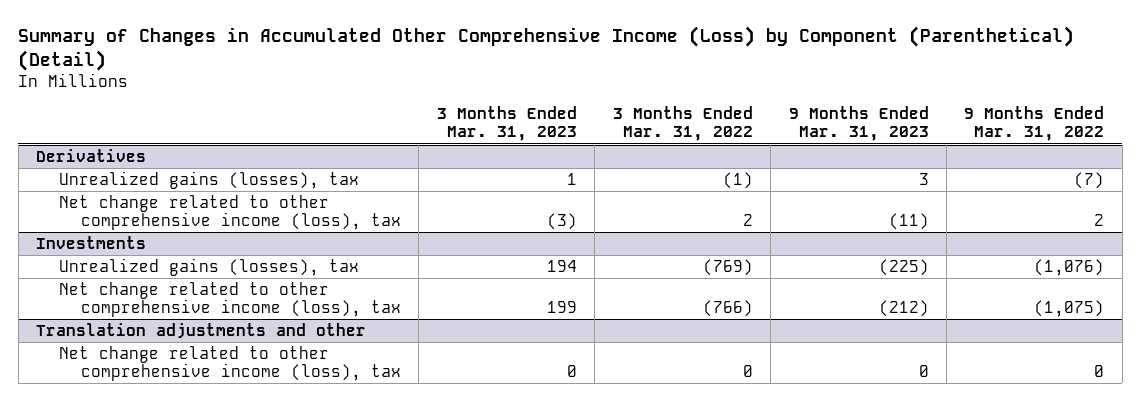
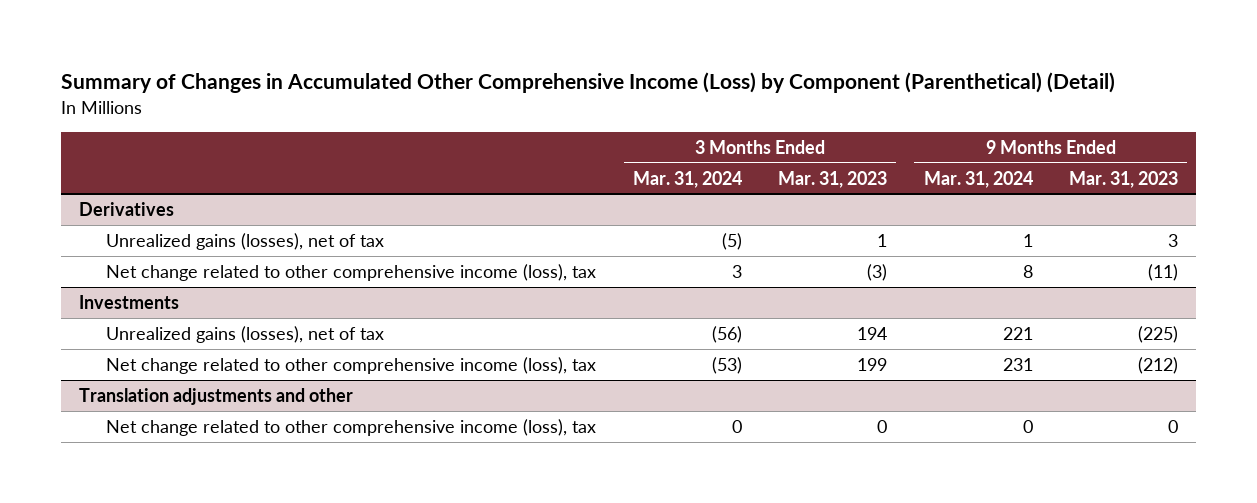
- | 3 Months Ended Mar. 31, 2023 | 3 Months Ended Mar. 31, 2022 | 9 Months Ended Mar. 31, 2023 | 9 Months Ended Mar. 31, 2022
+ | 3 Months Ended Mar. 31, 2024 | 3 Months Ended Mar. 31, 2023 | 9 Months Ended Mar. 31, 2024 | 9 Months Ended Mar. 31, 2023
@ Derivatives
- Unrealized gains (losses), tax | 1 | (1) | 3 | (7)
+ Unrealized gains (losses), net of tax | (5) | 1 | 1 | 3
@ Investments
- Unrealized gains (losses), tax | 194 | (769) | (225) | (1,076)
+ Unrealized gains (losses), net of tax | (56) | 194 | 221 | (225)

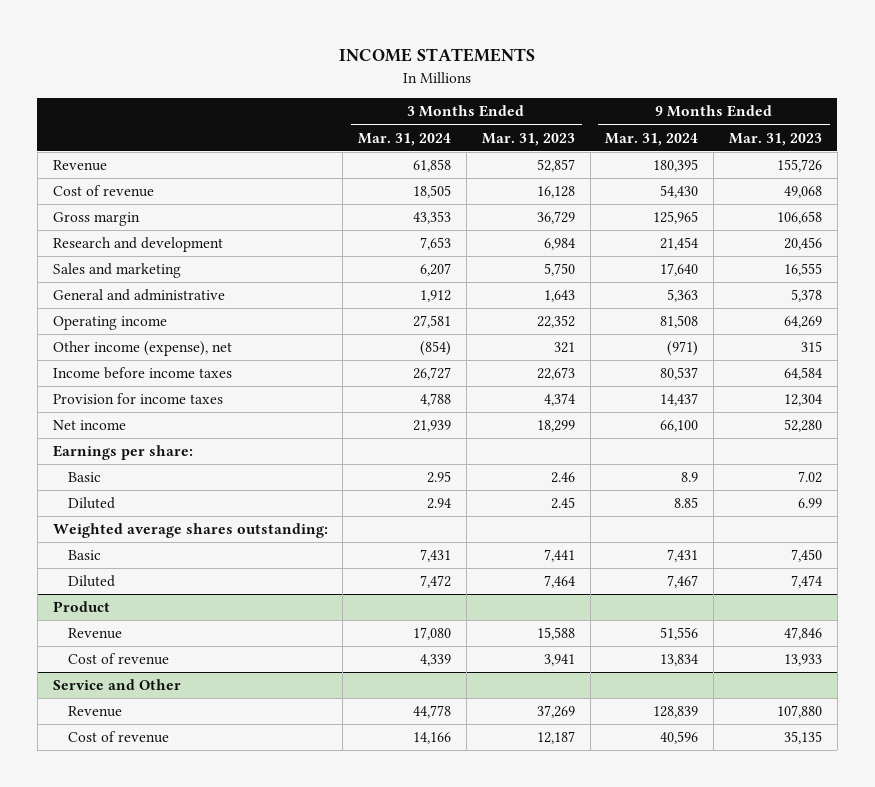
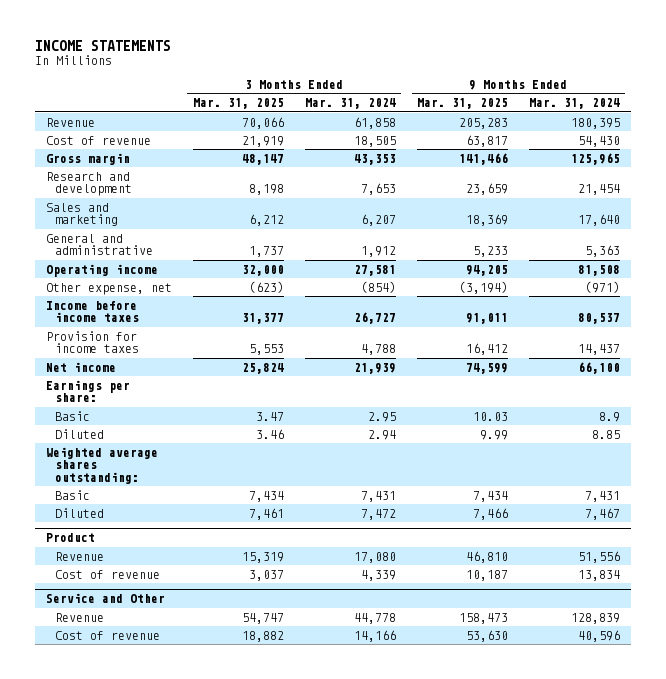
- | 3 Months Ended Mar. 31, 2024 | 3 Months Ended Mar. 31, 2023 | 9 Months Ended Mar. 31, 2024 | 9 Months Ended Mar. 31, 2023
+ | 3 Months Ended Mar. 31, 2025 | 3 Months Ended Mar. 31, 2024 | 9 Months Ended Mar. 31, 2025 | 9 Months Ended Mar. 31, 2024
- Other income (expense), net | (854) | 321 | (971) | 315
+ Other expense, net | (623) | (854) | (3,194) | (971)

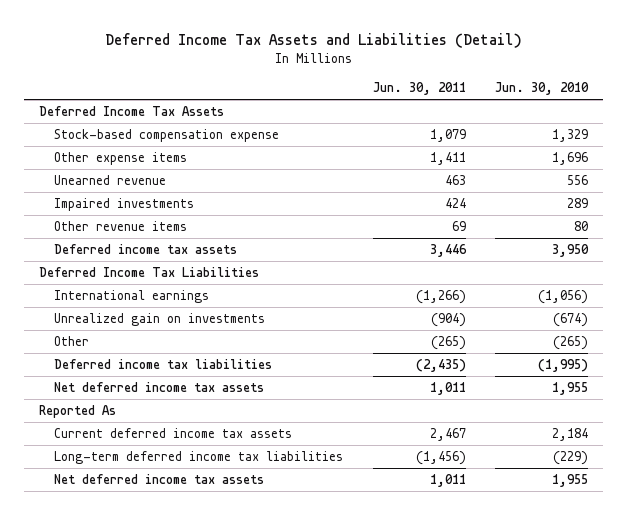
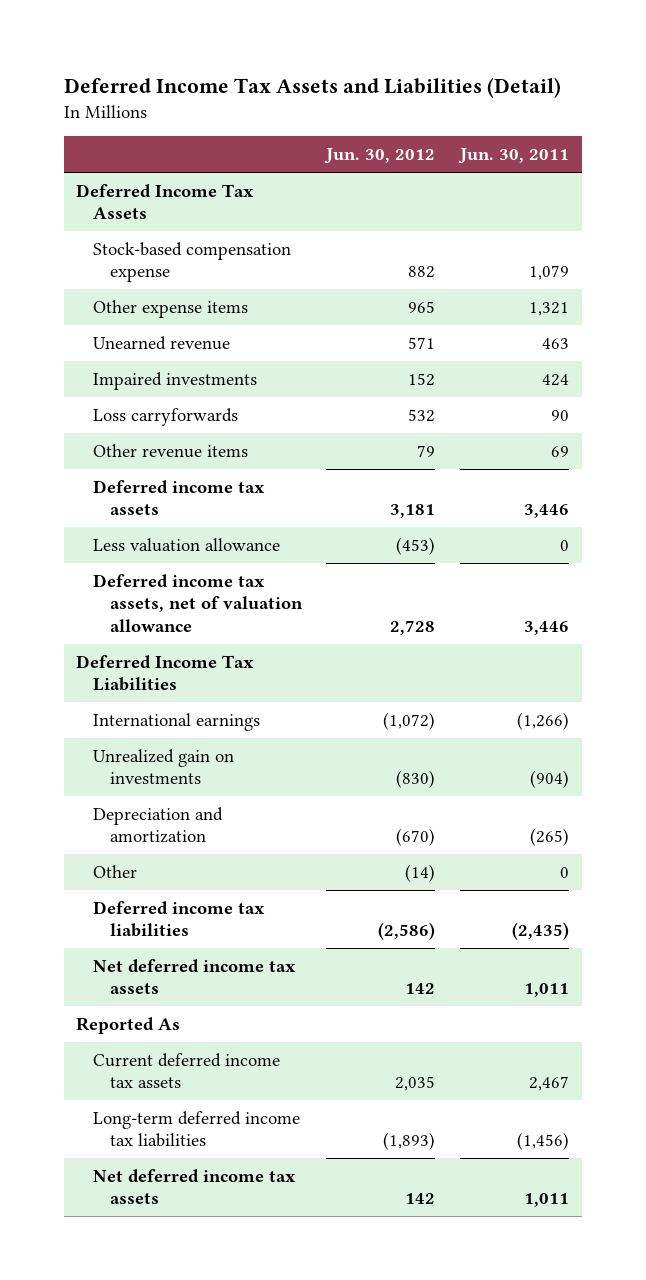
- | Jun. 30, 2011 | Jun. 30, 2010
+ | Jun. 30, 2012 | Jun. 30, 2011
- Other expense items | 1,411 | 1,696
+ Other expense items | 965 | 1,321
+ Loss carryforwards | 532 | 90
+ Less valuation allowance | (453) | 0
+ Deferred income tax assets, net of valuation allowance | 2,728 | 3,446
- Other | (265) | (265)
+ Depreciation and amortization | (670) | (265)
+ Other | (14) | 0

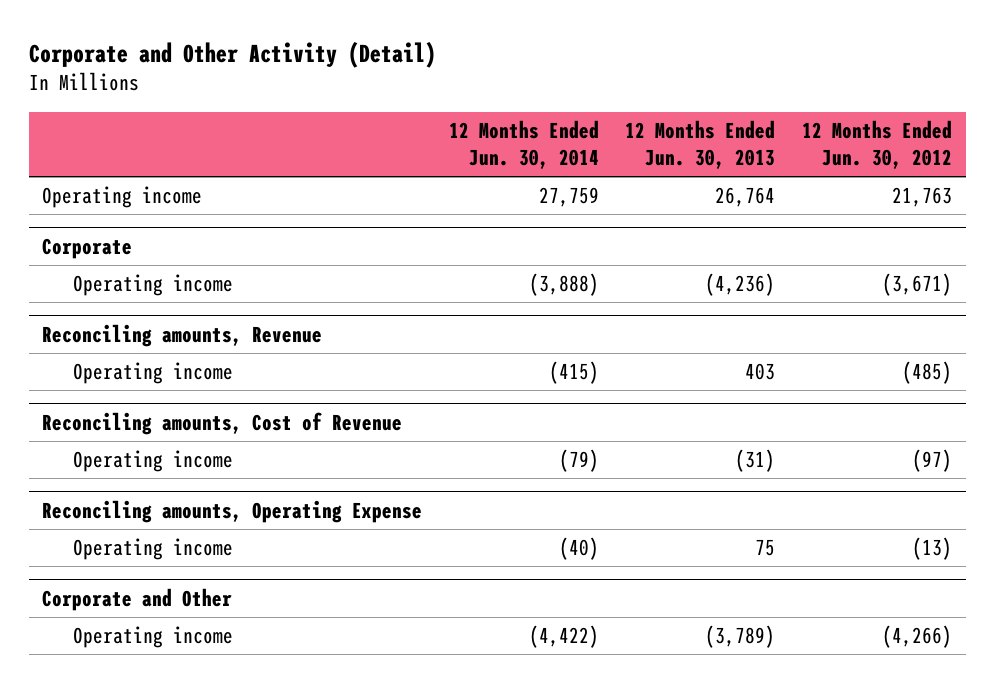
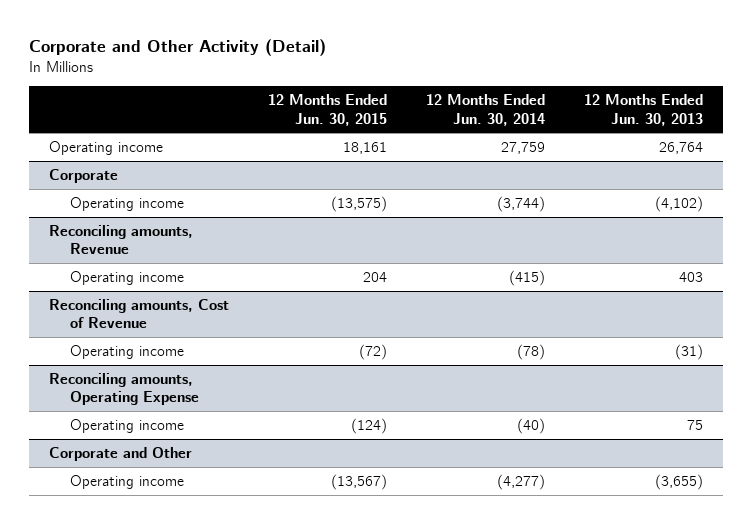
- | 12 Months Ended Jun. 30, 2014 | 12 Months Ended Jun. 30, 2013 | 12 Months Ended Jun. 30, 2012
+ | 12 Months Ended Jun. 30, 2015 | 12 Months Ended Jun. 30, 2014 | 12 Months Ended Jun. 30, 2013
@ Corporate
- Operating income | (3,888) | (4,236) | (3,671)
+ Operating income | (13,575) | (3,744) | (4,102)
@ Reconciling amounts, Cost of Revenue
- Operating income | (79) | (31) | (97)
+ Operating income | (72) | (78) | (31)
@ Corporate and Other
- Operating income | (4,422) | (3,789) | (4,266)
+ Operating income | (13,567) | (4,277) | (3,655)

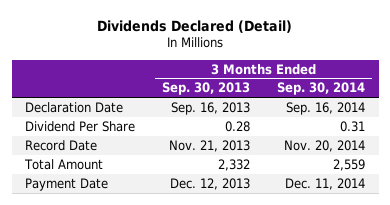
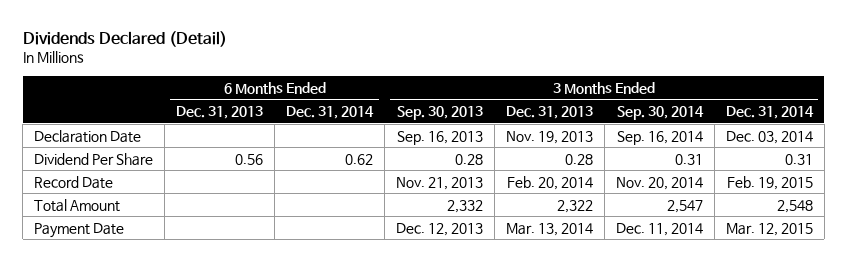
- | 3 Months Ended Sep. 30, 2013 | 3 Months Ended Sep. 30, 2014
+ | 6 Months Ended Dec. 31, 2013 | 6 Months Ended Dec. 31, 2014 | 3 Months Ended Sep. 30, 2013 | 3 Months Ended Dec. 31, 2013 | 3 Months Ended Sep. 30, 2014 | 3 Months Ended Dec. 31, 2014
- Total Amount | 2,332 | 2,559
+ Total Amount | | | 2,332 | 2,322 | 2,547 | 2,548

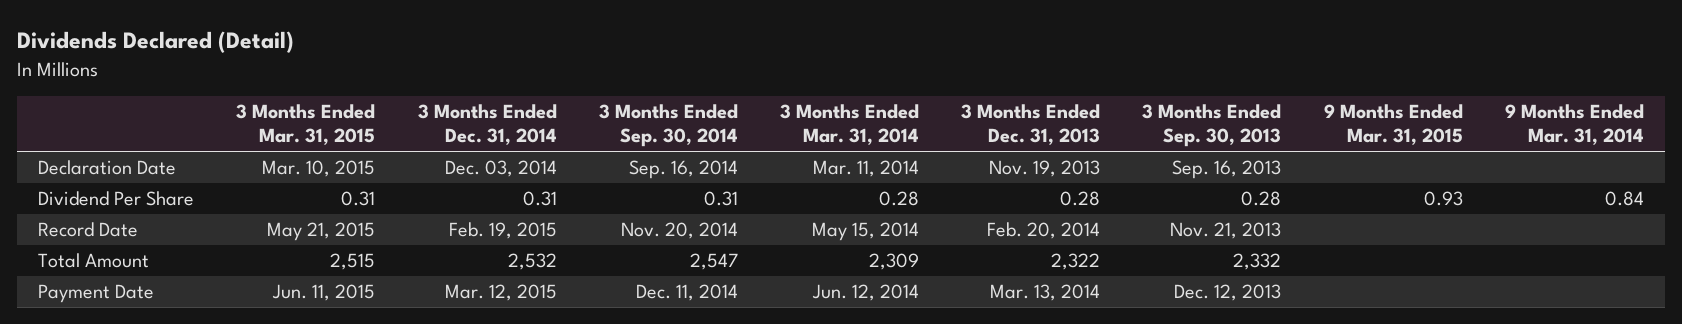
- | 6 Months Ended Dec. 31, 2013 | 6 Months Ended Dec. 31, 2014 | 3 Months Ended Sep. 30, 2013 | 3 Months Ended Dec. 31, 2013 | 3 Months Ended Sep. 30, 2014 | 3 Months Ended Dec. 31, 2014
+ | 3 Months Ended Mar. 31, 2015 | 3 Months Ended Dec. 31, 2014 | 3 Months Ended Sep. 30, 2014 | 3 Months Ended Mar. 31, 2014 | 3 Months Ended Dec. 31, 2013 | 3 Months Ended Sep. 30, 2013 | 9 Months Ended Mar. 31, 2015 | 9 Months Ended Mar. 31, 2014
- Total Amount | | | 2,332 | 2,322 | 2,547 | 2,548
+ Total Amount | 2,515 | 2,532 | 2,547 | 2,309 | 2,322 | 2,332 | |

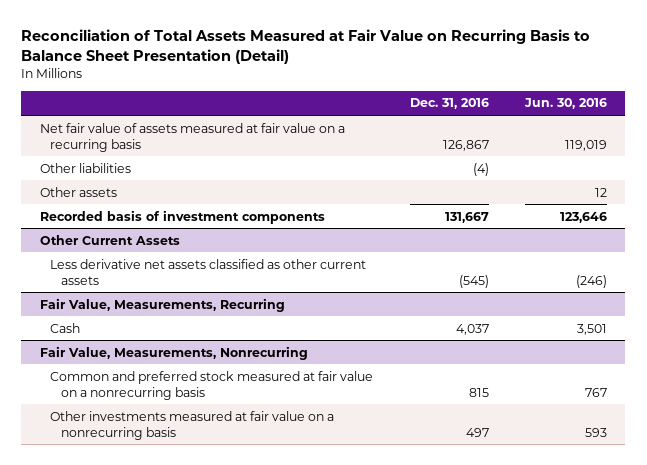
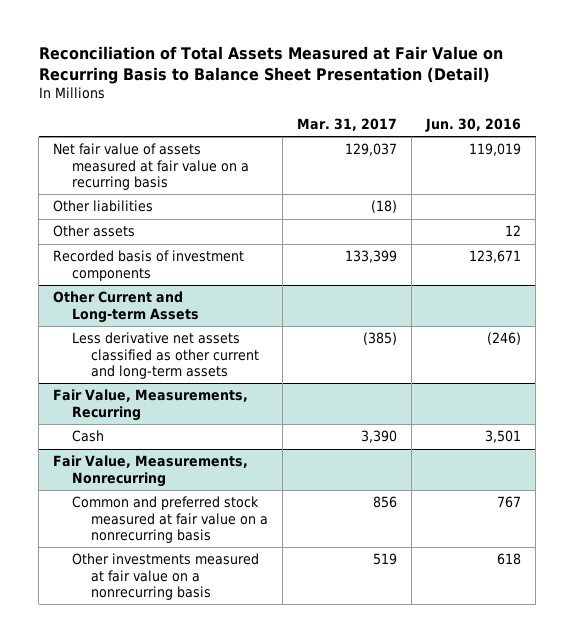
- | Dec. 31, 2016 | Jun. 30, 2016
+ | Mar. 31, 2017 | Jun. 30, 2016
- Recorded basis of investment components | 131,667 | 123,646
- Other Current Assets
- Less derivative net assets classified as other current assets | (545) | (246)
+ Recorded basis of investment components | 133,399 | 123,671
+ Other Current and Long-term Assets
+ Less derivative net assets classified as other current and long-term assets | (385) | (246)
@ Fair Value, Measurements, Nonrecurring
- Other investments measured at fair value on a nonrecurring basis | 497 | 593
+ Other investments measured at fair value on a nonrecurring basis | 519 | 618

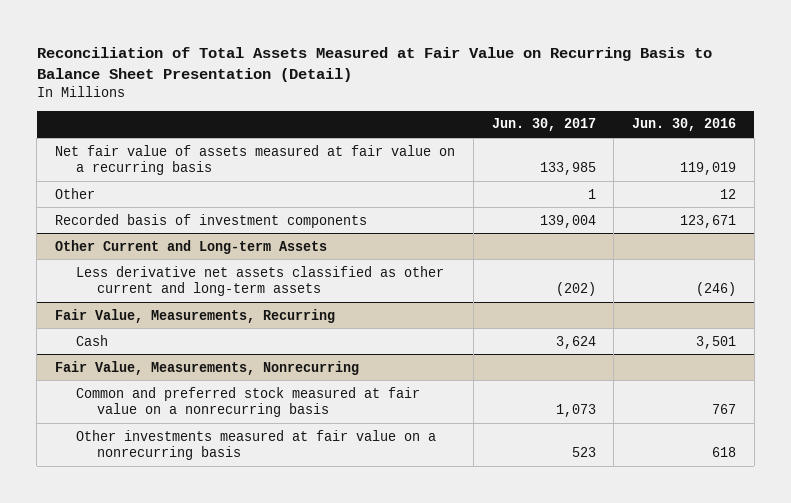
- | Mar. 31, 2017 | Jun. 30, 2016
+ | Jun. 30, 2017 | Jun. 30, 2016
- Other liabilities | (18) |
- Other assets | | 12
+ Other | 1 | 12

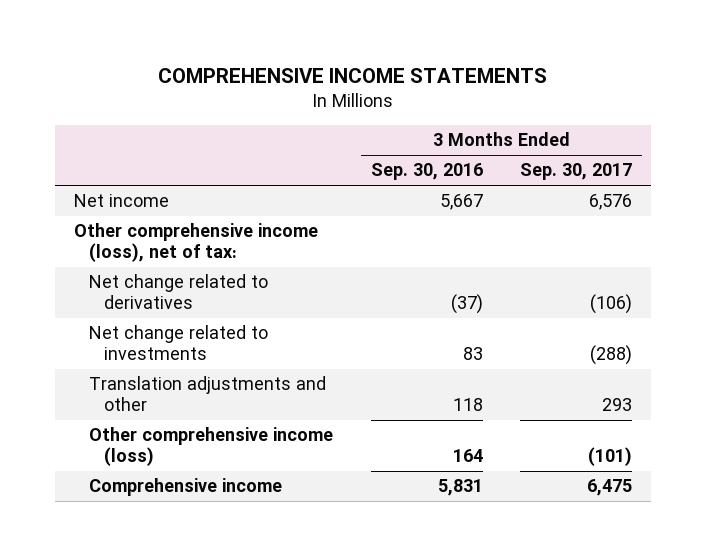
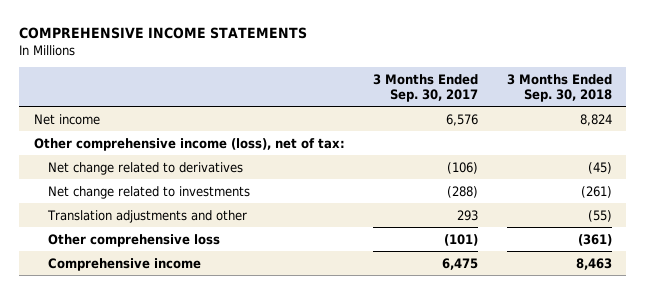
- | 3 Months Ended Sep. 30, 2016 | 3 Months Ended Sep. 30, 2017
+ | 3 Months Ended Sep. 30, 2017 | 3 Months Ended Sep. 30, 2018
- Other comprehensive income (loss) | 164 | (101)
+ Other comprehensive loss | (101) | (361)

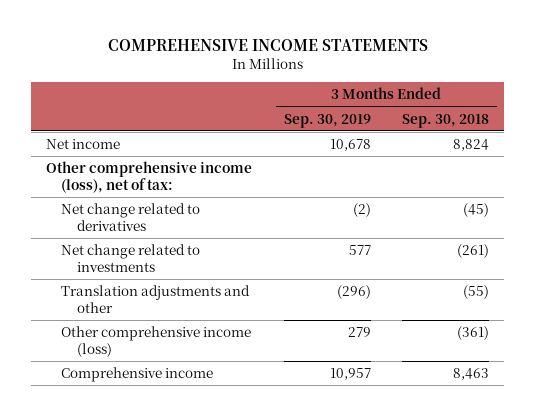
- | 3 Months Ended Sep. 30, 2017 | 3 Months Ended Sep. 30, 2018
+ | 3 Months Ended Sep. 30, 2019 | 3 Months Ended Sep. 30, 2018
- Other comprehensive loss | (101) | (361)
+ Other comprehensive income (loss) | 279 | (361)

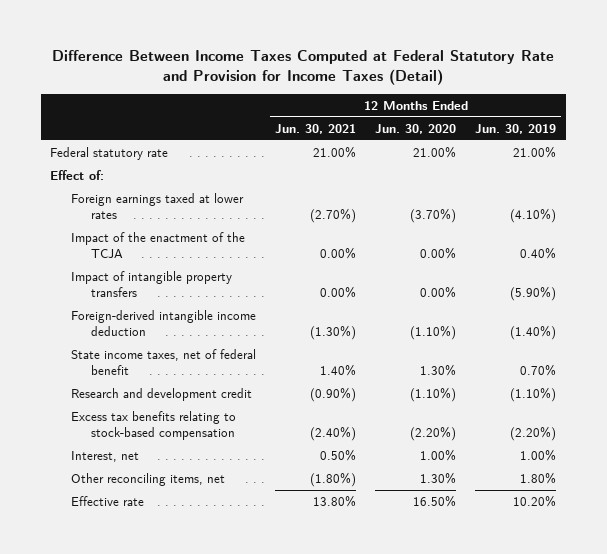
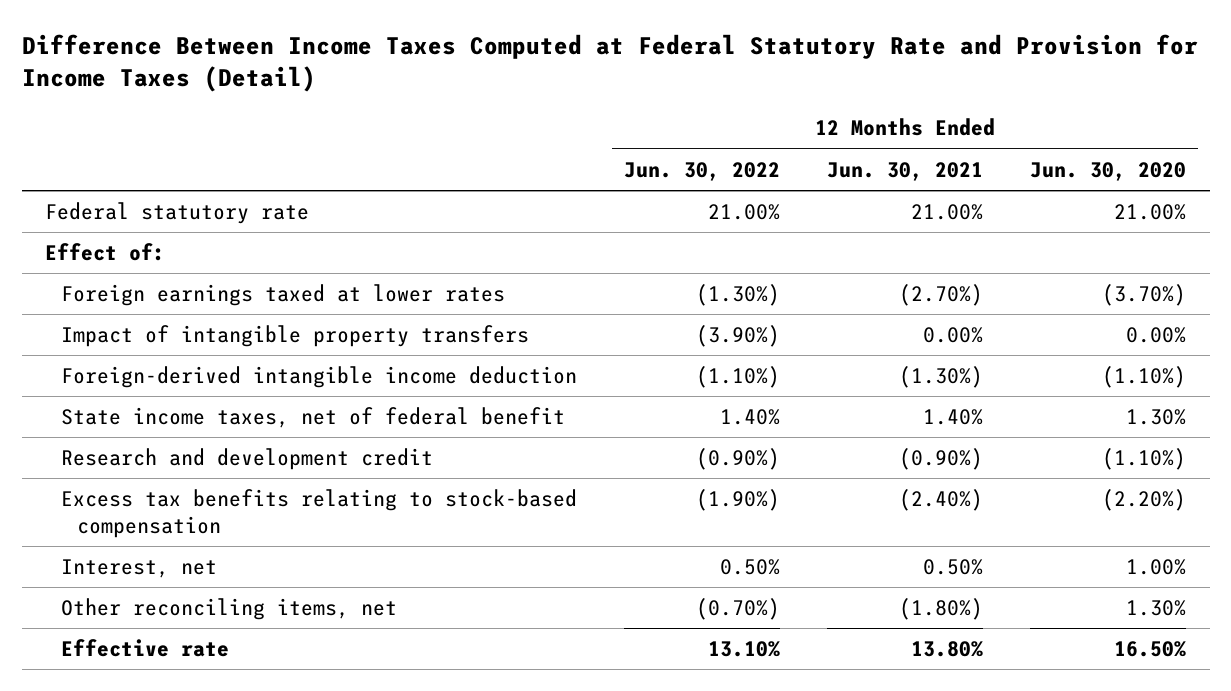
- | 12 Months Ended Jun. 30, 2021 | 12 Months Ended Jun. 30, 2020 | 12 Months Ended Jun. 30, 2019
+ | 12 Months Ended Jun. 30, 2022 | 12 Months Ended Jun. 30, 2021 | 12 Months Ended Jun. 30, 2020
- Impact of the enactment of the TCJA | 0.00% | 0.00% | 0.40%

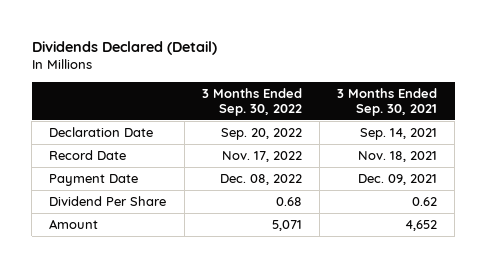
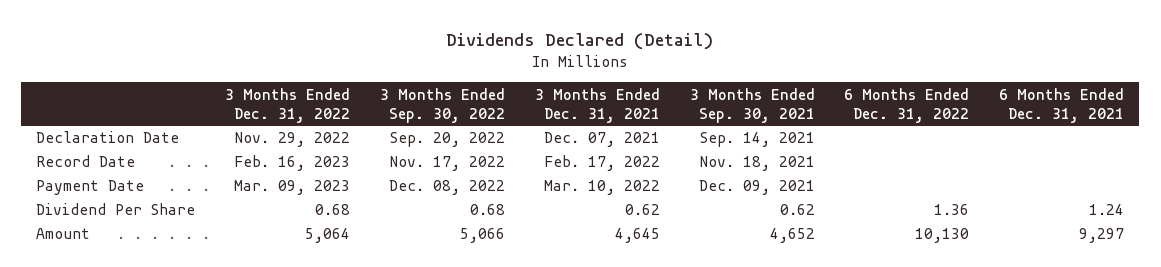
- | 3 Months Ended Sep. 30, 2022 | 3 Months Ended Sep. 30, 2021
+ | 3 Months Ended Dec. 31, 2022 | 3 Months Ended Sep. 30, 2022 | 3 Months Ended Dec. 31, 2021 | 3 Months Ended Sep. 30, 2021 | 6 Months Ended Dec. 31, 2022 | 6 Months Ended Dec. 31, 2021
- Amount | 5,071 | 4,652
+ Amount | 5,064 | 5,066 | 4,645 | 4,652 | 10,130 | 9,297

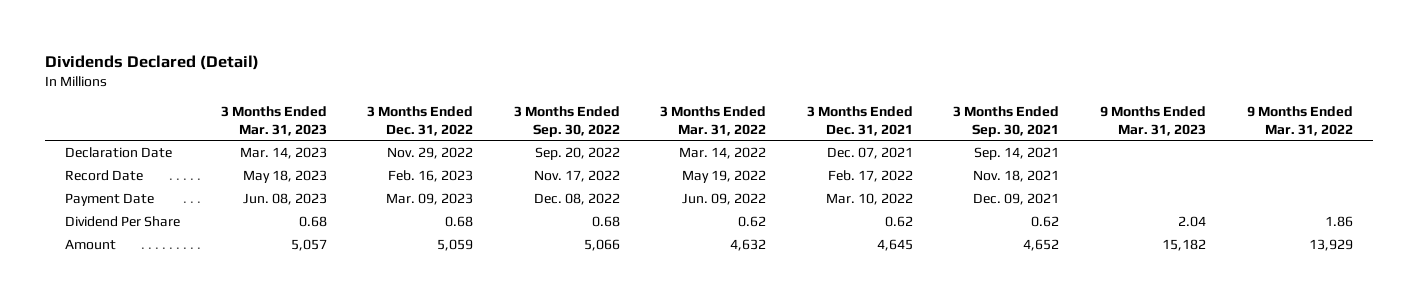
- | 3 Months Ended Dec. 31, 2022 | 3 Months Ended Sep. 30, 2022 | 3 Months Ended Dec. 31, 2021 | 3 Months Ended Sep. 30, 2021 | 6 Months Ended Dec. 31, 2022 | 6 Months Ended Dec. 31, 2021
+ | 3 Months Ended Mar. 31, 2023 | 3 Months Ended Dec. 31, 2022 | 3 Months Ended Sep. 30, 2022 | 3 Months Ended Mar. 31, 2022 | 3 Months Ended Dec. 31, 2021 | 3 Months Ended Sep. 30, 2021 | 9 Months Ended Mar. 31, 2023 | 9 Months Ended Mar. 31, 2022
- Amount | 5,064 | 5,066 | 4,645 | 4,652 | 10,130 | 9,297
+ Amount | 5,057 | 5,059 | 5,066 | 4,632 | 4,645 | 4,652 | 15,182 | 13,929

